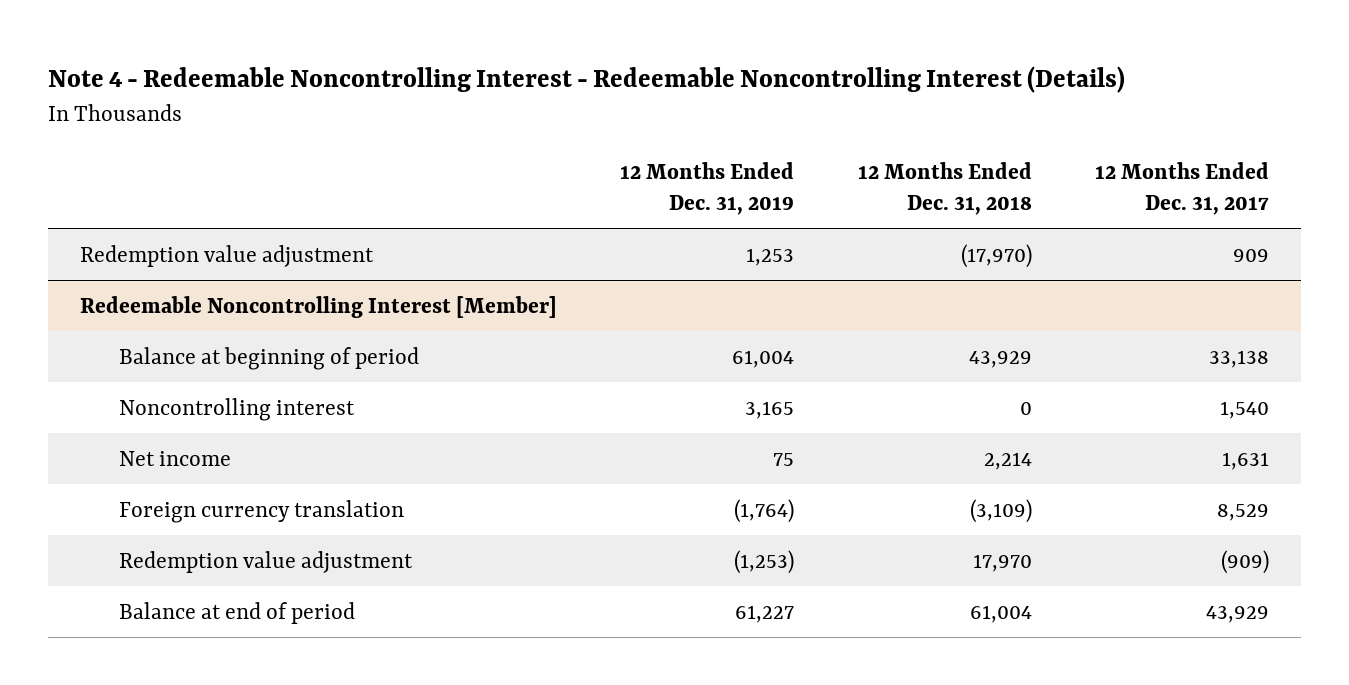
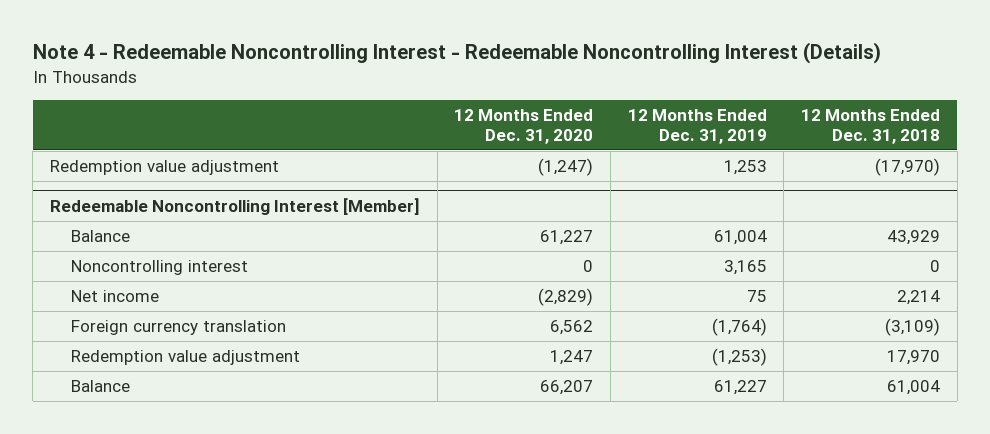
- | 12 Months Ended Dec. 31, 2019 | 12 Months Ended Dec. 31, 2018 | 12 Months Ended Dec. 31, 2017
+ | 12 Months Ended Dec. 31, 2020 | 12 Months Ended Dec. 31, 2019 | 12 Months Ended Dec. 31, 2018
@ Redeemable Noncontrolling Interest [Member]
- Balance at beginning of period | 61,004 | 43,929 | 33,138
+ Balance | 61,227 | 61,004 | 43,929
- Balance at end of period | 61,227 | 61,004 | 43,929
+ Balance | 66,207 | 61,227 | 61,004

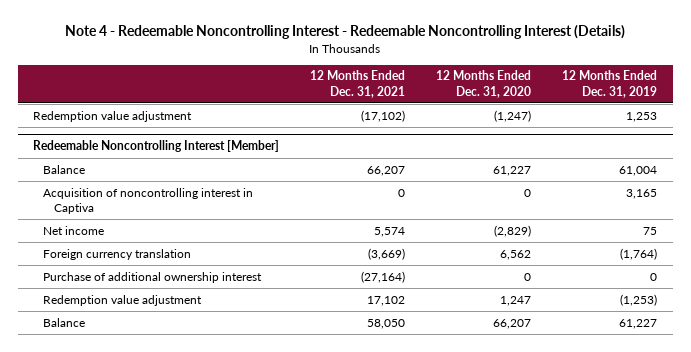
- | 12 Months Ended Dec. 31, 2020 | 12 Months Ended Dec. 31, 2019 | 12 Months Ended Dec. 31, 2018
+ | 12 Months Ended Dec. 31, 2021 | 12 Months Ended Dec. 31, 2020 | 12 Months Ended Dec. 31, 2019
@ Redeemable Noncontrolling Interest [Member]
- Noncontrolling interest | 0 | 3,165 | 0
+ Acquisition of noncontrolling interest in Captiva | 0 | 0 | 3,165
+ Purchase of additional ownership interest | (27,164) | 0 | 0

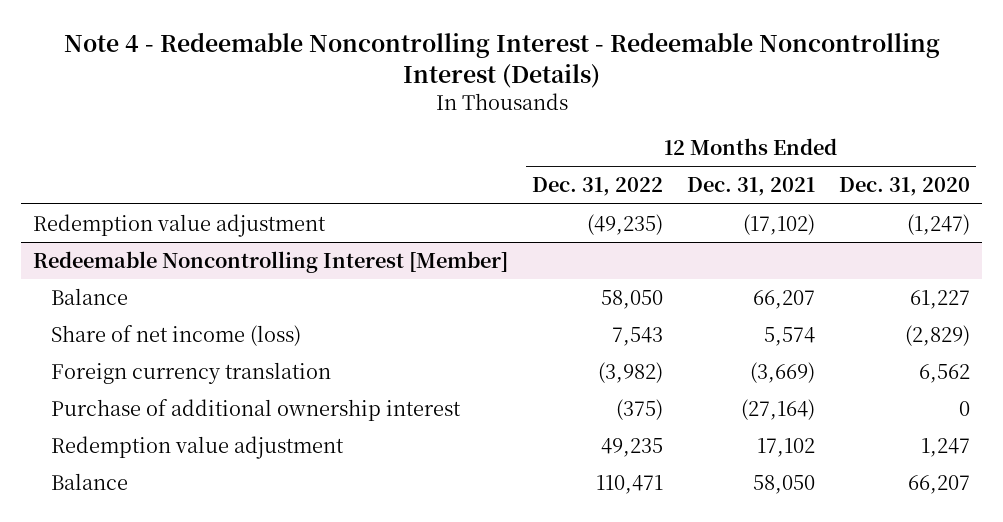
- | 12 Months Ended Dec. 31, 2021 | 12 Months Ended Dec. 31, 2020 | 12 Months Ended Dec. 31, 2019
+ | 12 Months Ended Dec. 31, 2022 | 12 Months Ended Dec. 31, 2021 | 12 Months Ended Dec. 31, 2020
@ Redeemable Noncontrolling Interest [Member]
- Acquisition of noncontrolling interest in Captiva | 0 | 0 | 3,165
- Net income | 5,574 | (2,829) | 75
+ Share of net income (loss) | 7,543 | 5,574 | (2,829)

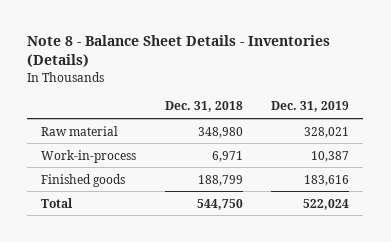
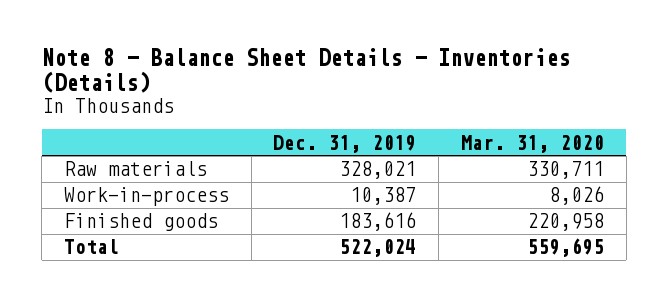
- | Dec. 31, 2018 | Dec. 31, 2019
+ | Dec. 31, 2019 | Mar. 31, 2020
- Raw material | 348,980 | 328,021
+ Raw materials | 328,021 | 330,711

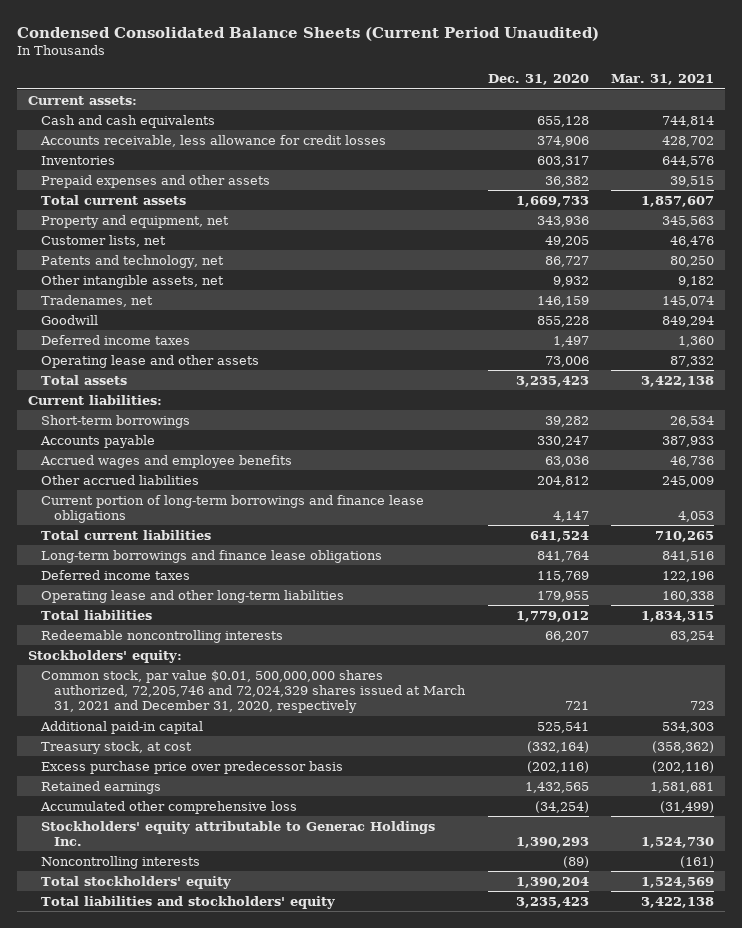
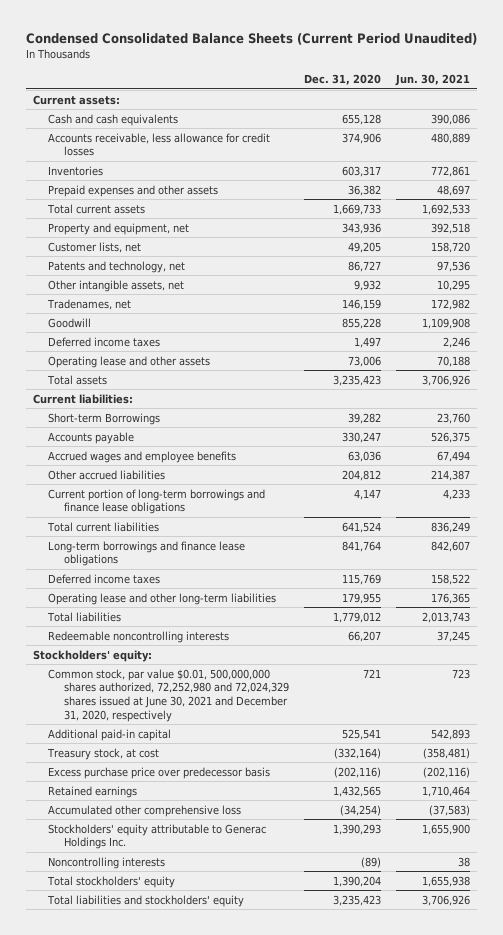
- | Dec. 31, 2020 | Mar. 31, 2021
+ | Dec. 31, 2020 | Jun. 30, 2021
- Short-term borrowings | 39,282 | 26,534
+ Short-term Borrowings | 39,282 | 23,760
- Common stock, par value $0.01, 500,000,000 shares authorized, 72,205,746 and 72,024,329 shares issued at March 31, 2021 and December 31, 2020, respectively | 721 | 723
+ Common stock, par value $0.01, 500,000,000 shares authorized, 72,252,980 and 72,024,329 shares issued at June 30, 2021 and December 31, 2020, respectively | 721 | 723

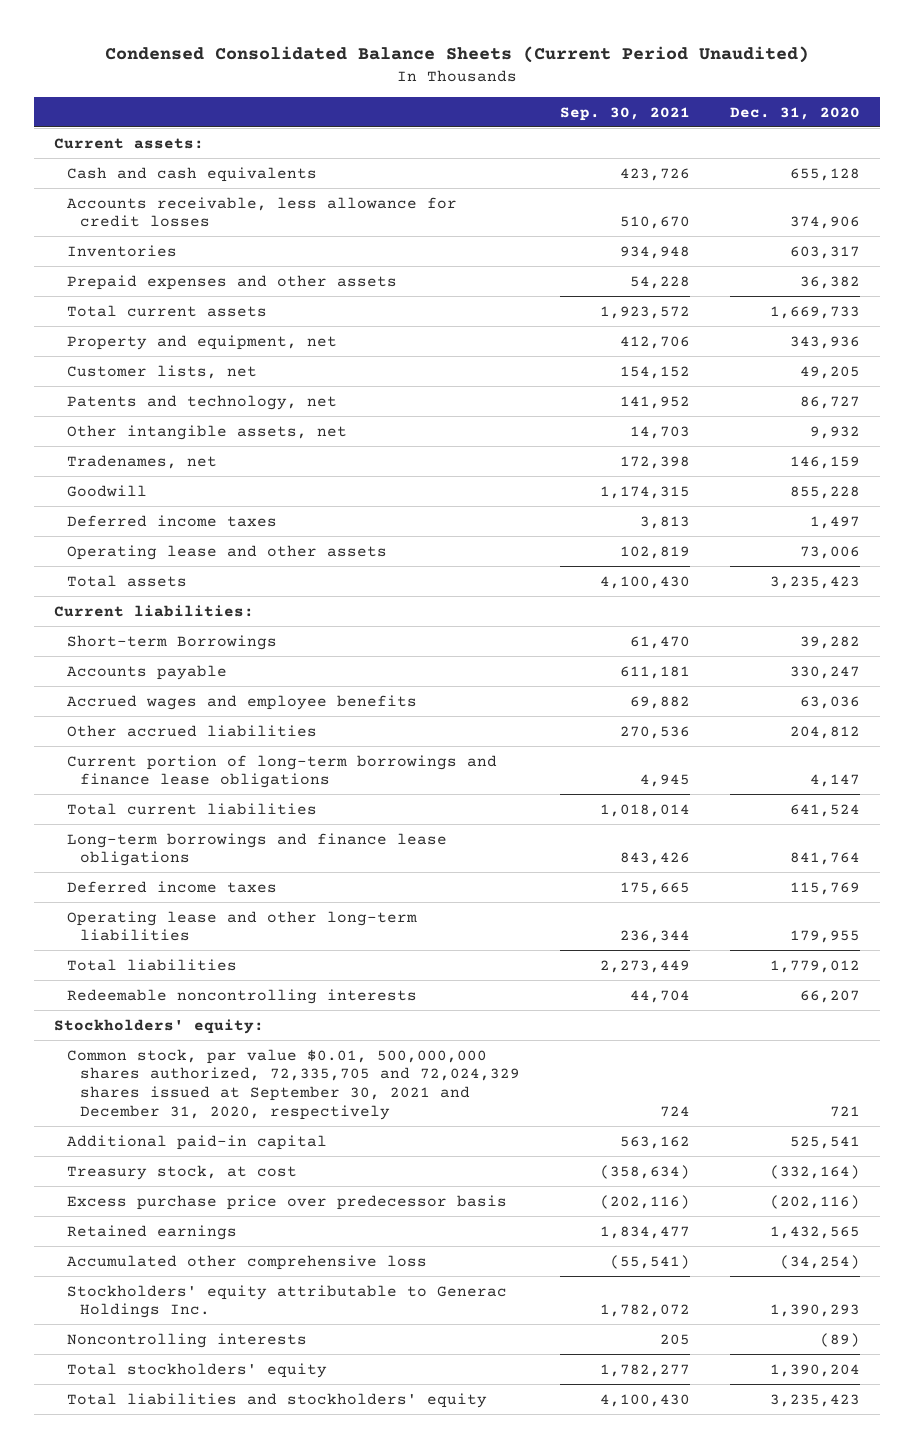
- | Dec. 31, 2020 | Jun. 30, 2021
+ | Sep. 30, 2021 | Dec. 31, 2020
- Common stock, par value $0.01, 500,000,000 shares authorized, 72,252,980 and 72,024,329 shares issued at June 30, 2021 and December 31, 2020, respectively | 721 | 723
+ Common stock, par value $0.01, 500,000,000 shares authorized, 72,335,705 and 72,024,329 shares issued at September 30, 2021 and December 31, 2020, respectively | 724 | 721

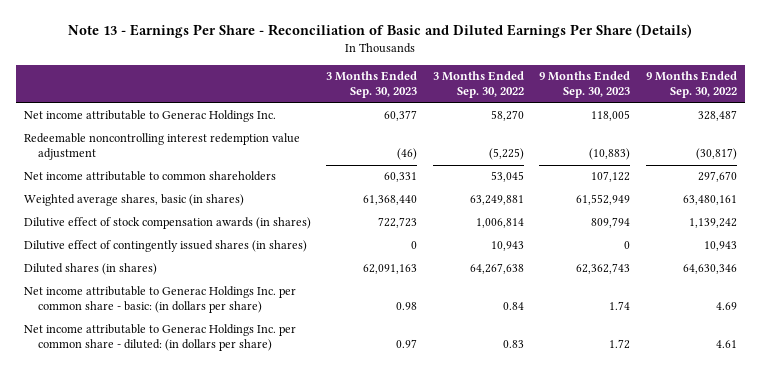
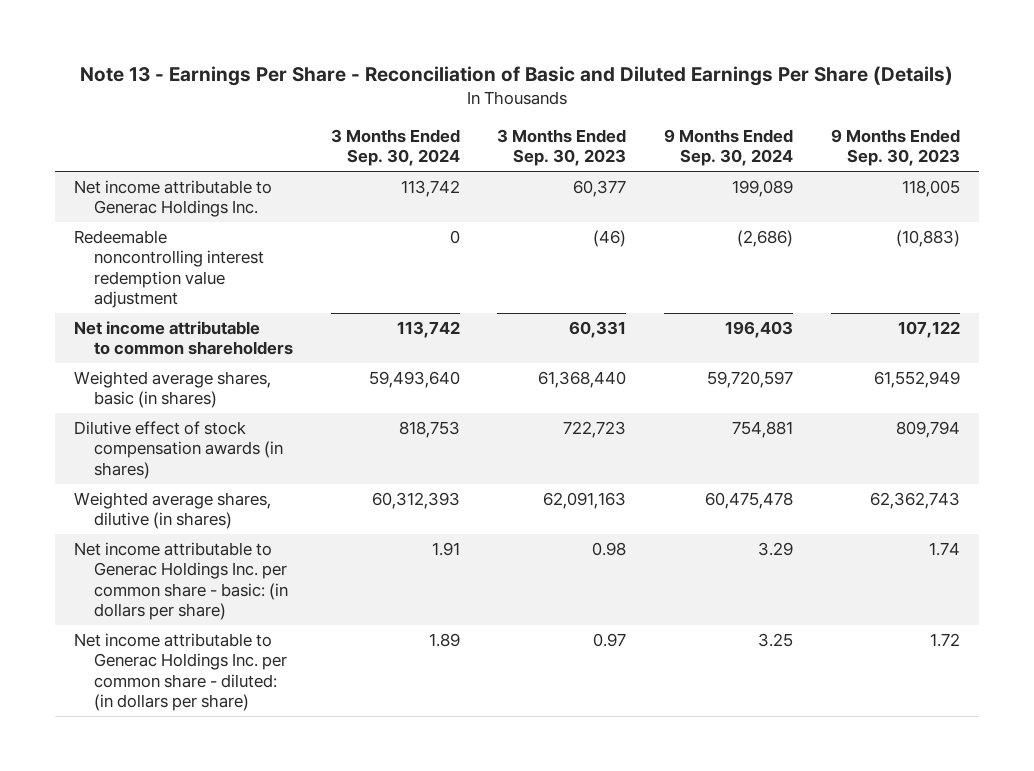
- | 3 Months Ended Sep. 30, 2023 | 3 Months Ended Sep. 30, 2022 | 9 Months Ended Sep. 30, 2023 | 9 Months Ended Sep. 30, 2022
+ | 3 Months Ended Sep. 30, 2024 | 3 Months Ended Sep. 30, 2023 | 9 Months Ended Sep. 30, 2024 | 9 Months Ended Sep. 30, 2023
- Dilutive effect of contingently issued shares (in shares) | 0 | 10,943 | 0 | 10,943
- Diluted shares (in shares) | 62,091,163 | 64,267,638 | 62,362,743 | 64,630,346
+ Weighted average shares, dilutive (in shares) | 60,312,393 | 62,091,163 | 60,475,478 | 62,362,743

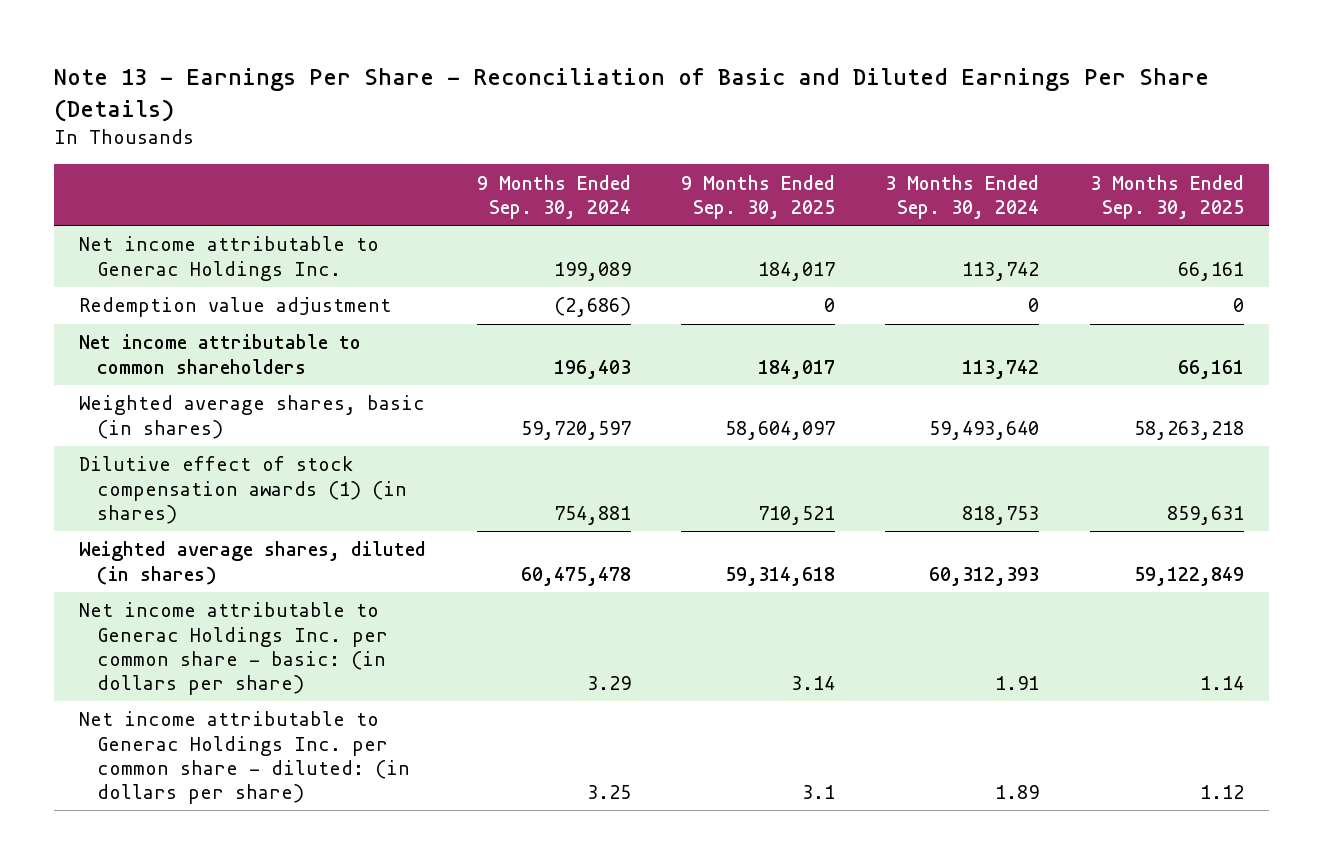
- | 3 Months Ended Sep. 30, 2024 | 3 Months Ended Sep. 30, 2023 | 9 Months Ended Sep. 30, 2024 | 9 Months Ended Sep. 30, 2023
+ | 9 Months Ended Sep. 30, 2024 | 9 Months Ended Sep. 30, 2025 | 3 Months Ended Sep. 30, 2024 | 3 Months Ended Sep. 30, 2025
- Redeemable noncontrolling interest redemption value adjustment | 0 | (46) | (2,686) | (10,883)
+ Redemption value adjustment | (2,686) | 0 | 0 | 0
- Dilutive effect of stock compensation awards (in shares) | 818,753 | 722,723 | 754,881 | 809,794
- Weighted average shares, dilutive (in shares) | 60,312,393 | 62,091,163 | 60,475,478 | 62,362,743
+ Dilutive effect of stock compensation awards (1) (in shares) | 754,881 | 710,521 | 818,753 | 859,631
+ Weighted average shares, diluted (in shares) | 60,475,478 | 59,314,618 | 60,312,393 | 59,122,849

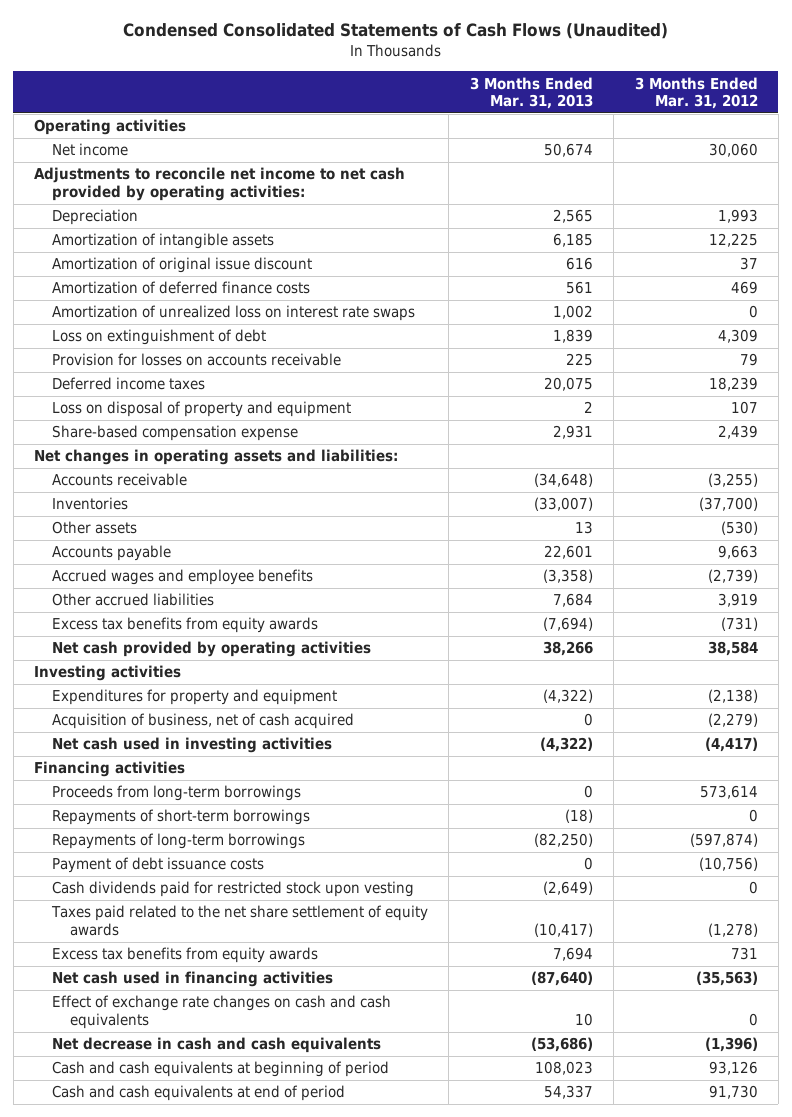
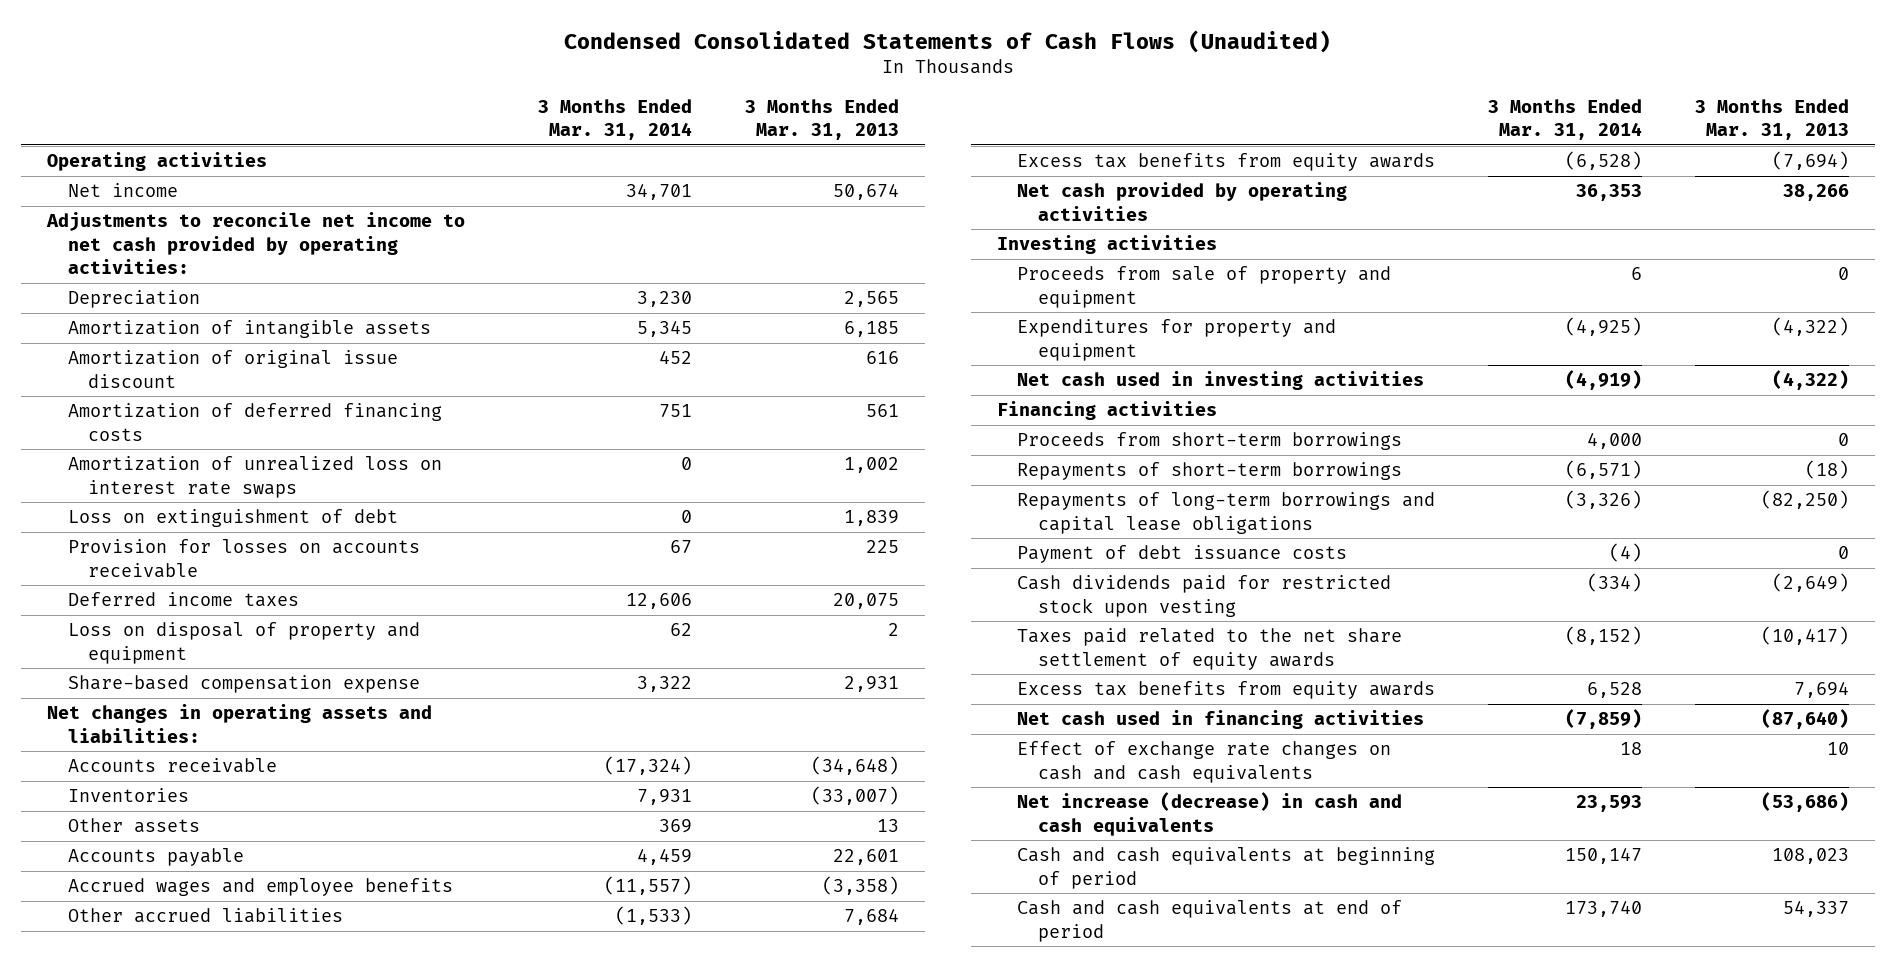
- | 3 Months Ended Mar. 31, 2013 | 3 Months Ended Mar. 31, 2012
+ | 3 Months Ended Mar. 31, 2014 | 3 Months Ended Mar. 31, 2013
- Amortization of deferred finance costs | 561 | 469
+ Amortization of deferred financing costs | 751 | 561
+ Proceeds from sale of property and equipment | 6 | 0
- Acquisition of business, net of cash acquired | 0 | (2,279)
- Proceeds from long-term borrowings | 0 | 573,614
+ Proceeds from short-term borrowings | 4,000 | 0
- Repayments of long-term borrowings | (82,250) | (597,874)
+ Repayments of long-term borrowings and capital lease obligations | (3,326) | (82,250)
- Net decrease in cash and cash equivalents | (53,686) | (1,396)
+ Net increase (decrease) in cash and cash equivalents | 23,593 | (53,686)

